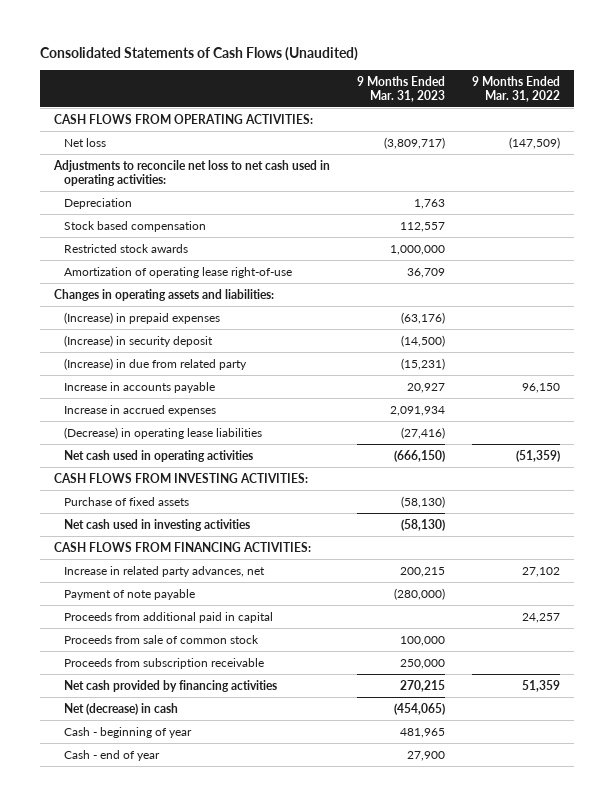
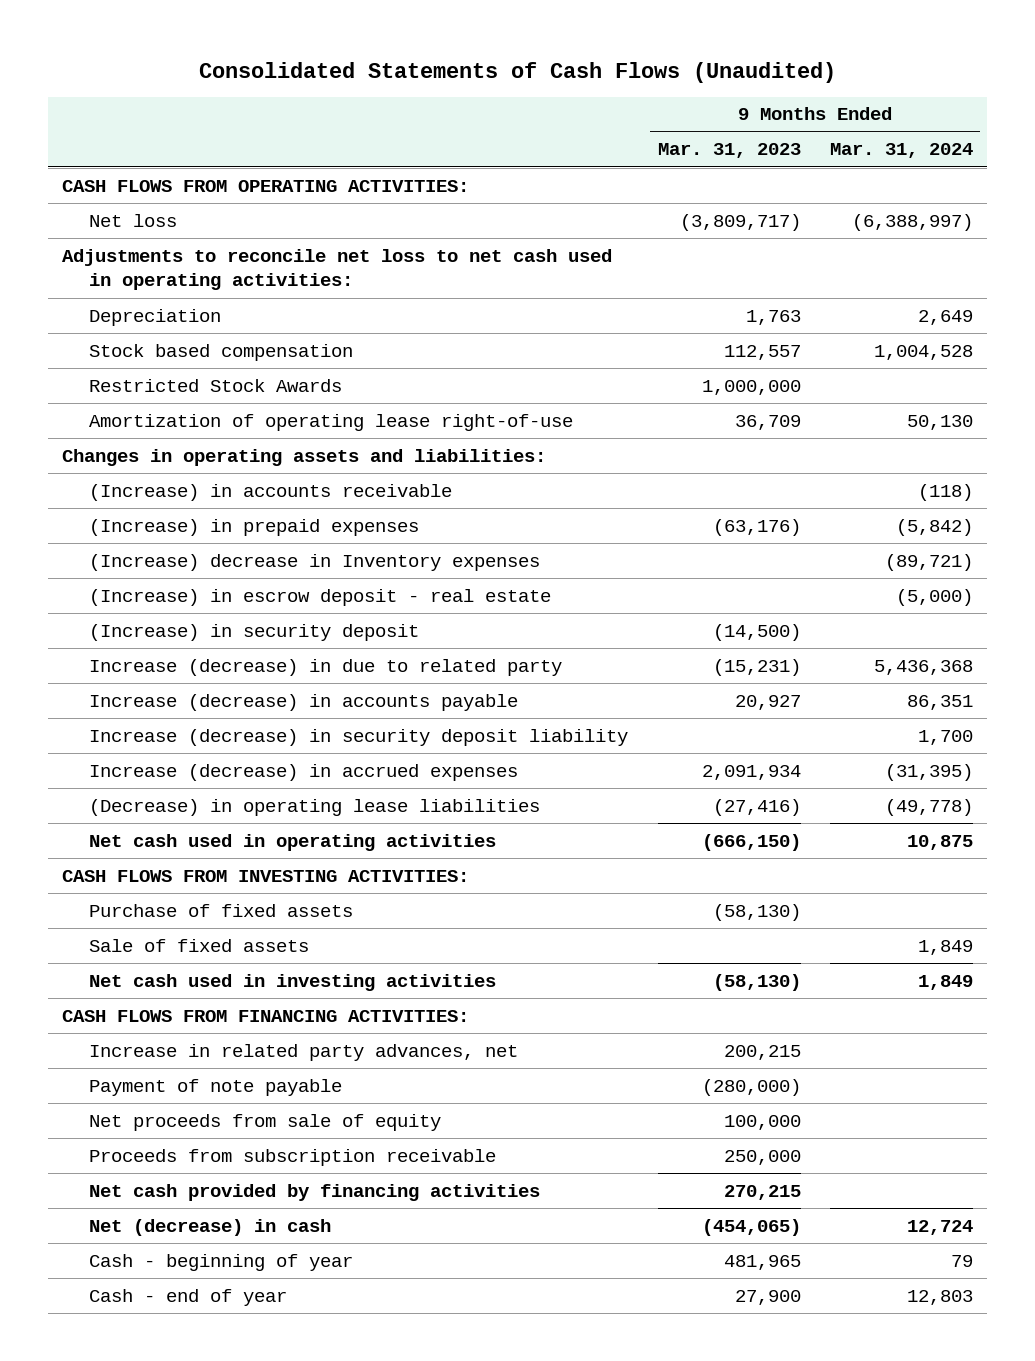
- | 9 Months Ended Mar. 31, 2023 | 9 Months Ended Mar. 31, 2022
+ | 9 Months Ended Mar. 31, 2023 | 9 Months Ended Mar. 31, 2024
- Restricted stock awards | 1,000,000 |
+ Restricted Stock Awards | 1,000,000 |
+ (Increase) in accounts receivable | | (118)
+ (Increase) decrease in Inventory expenses | | (89,721)
+ (Increase) in escrow deposit - real estate | | (5,000)
- (Increase) in due from related party | (15,231) |
- Increase in accounts payable | 20,927 | 96,150
- Increase in accrued expenses | 2,091,934 |
+ Increase (decrease) in due to related party | (15,231) | 5,436,368
+ Increase (decrease) in accounts payable | 20,927 | 86,351
+ Increase (decrease) in security deposit liability | | 1,700
+ Increase (decrease) in accrued expenses | 2,091,934 | (31,395)
+ Sale of fixed assets | | 1,849
- Proceeds from additional paid in capital | | 24,257
- Proceeds from sale of common stock | 100,000 |
+ Net proceeds from sale of equity | 100,000 |

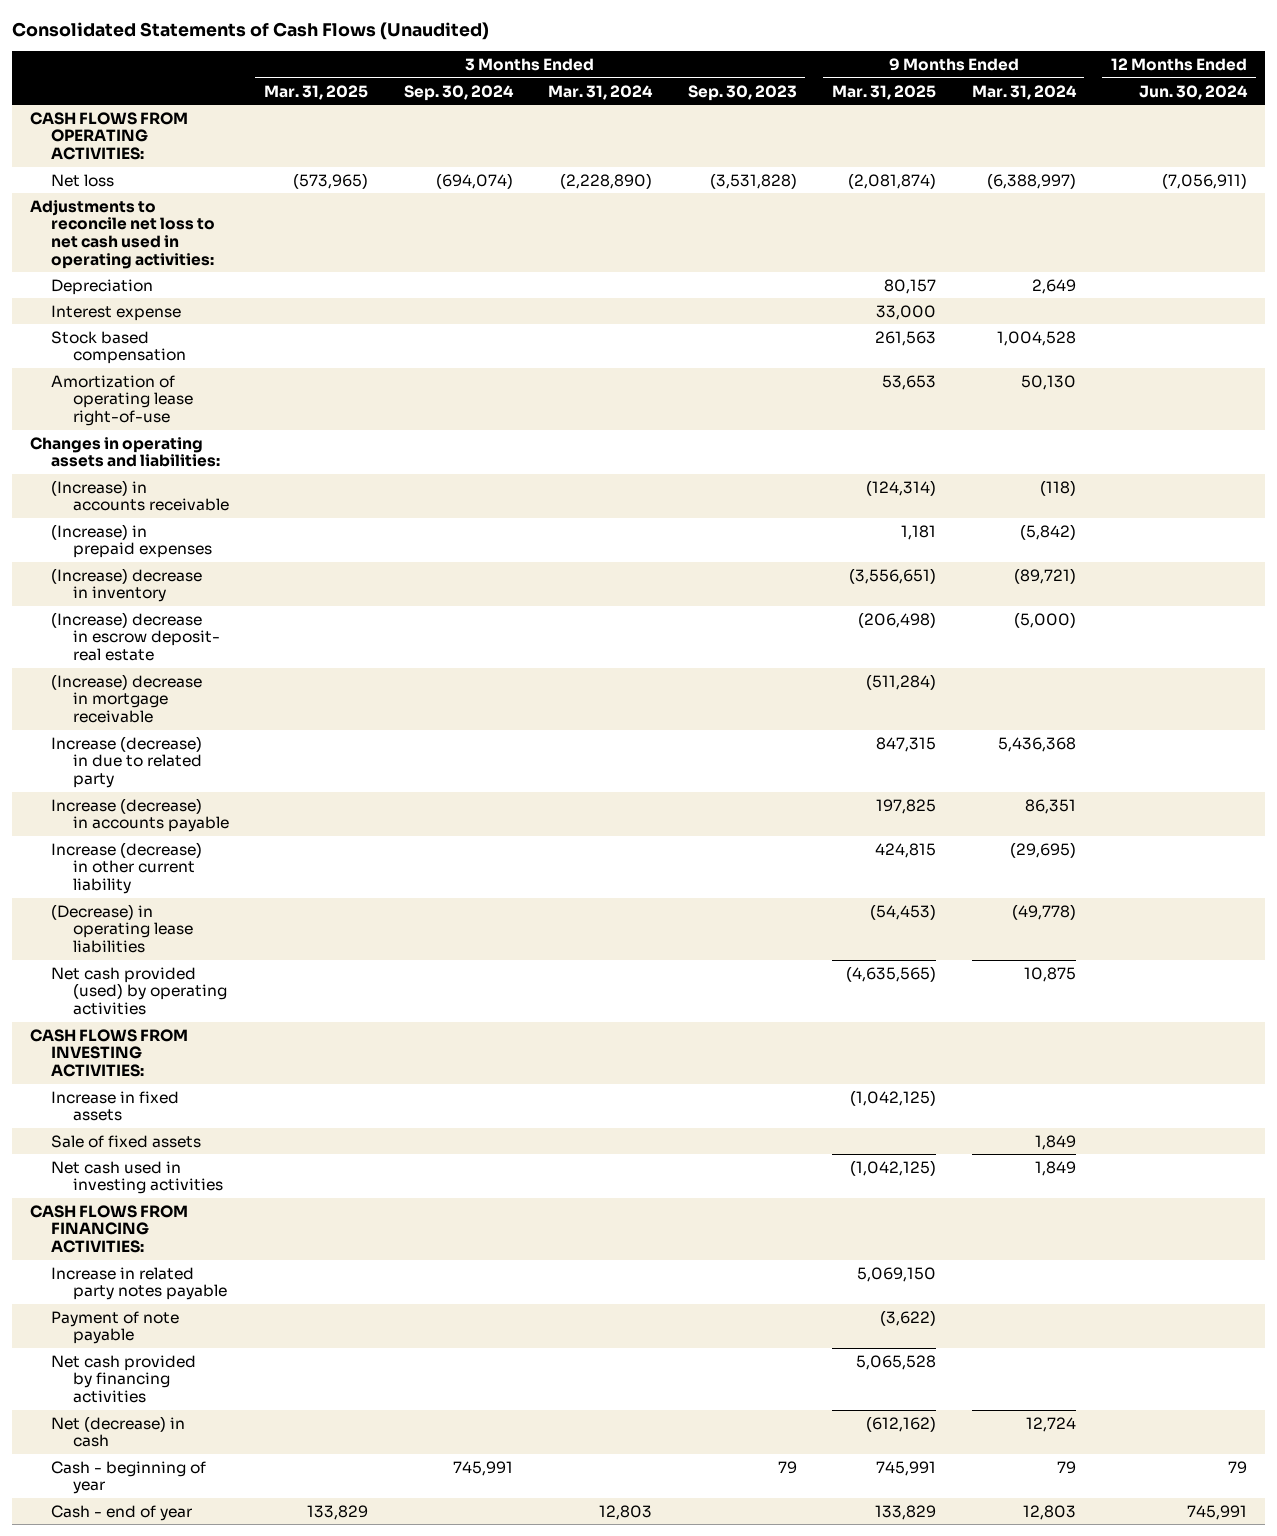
- | 9 Months Ended Mar. 31, 2023 | 9 Months Ended Mar. 31, 2024
+ | 3 Months Ended Mar. 31, 2025 | 3 Months Ended Sep. 30, 2024 | 3 Months Ended Mar. 31, 2024 | 3 Months Ended Sep. 30, 2023 | 9 Months Ended Mar. 31, 2025 | 9 Months Ended Mar. 31, 2024 | 12 Months Ended Jun. 30, 2024
+ Interest expense | | | | | 33,000 | |
- Restricted Stock Awards | 1,000,000 |
- (Increase) decrease in Inventory expenses | | (89,721)
- (Increase) in escrow deposit - real estate | | (5,000)
- (Increase) in security deposit | (14,500) |
+ (Increase) decrease in inventory | | | | | (3,556,651) | (89,721) |
+ (Increase) decrease in escrow deposit- real estate | | | | | (206,498) | (5,000) |
+ (Increase) decrease in mortgage receivable | | | | | (511,284) | |
- Increase (decrease) in security deposit liability | | 1,700
- Increase (decrease) in accrued expenses | 2,091,934 | (31,395)
+ Increase (decrease) in other current liability | | | | | 424,815 | (29,695) |
- Net cash used in operating activities | (666,150) | 10,875
+ Net cash provided (used) by operating activities | | | | | (4,635,565) | 10,875 |
- Purchase of fixed assets | (58,130) |
+ Increase in fixed assets | | | | | (1,042,125) | |
- Increase in related party advances, net | 200,215 |
+ Increase in related party notes payable | | | | | 5,069,150 | |
- Net proceeds from sale of equity | 100,000 |
- Proceeds from subscription receivable | 250,000 |

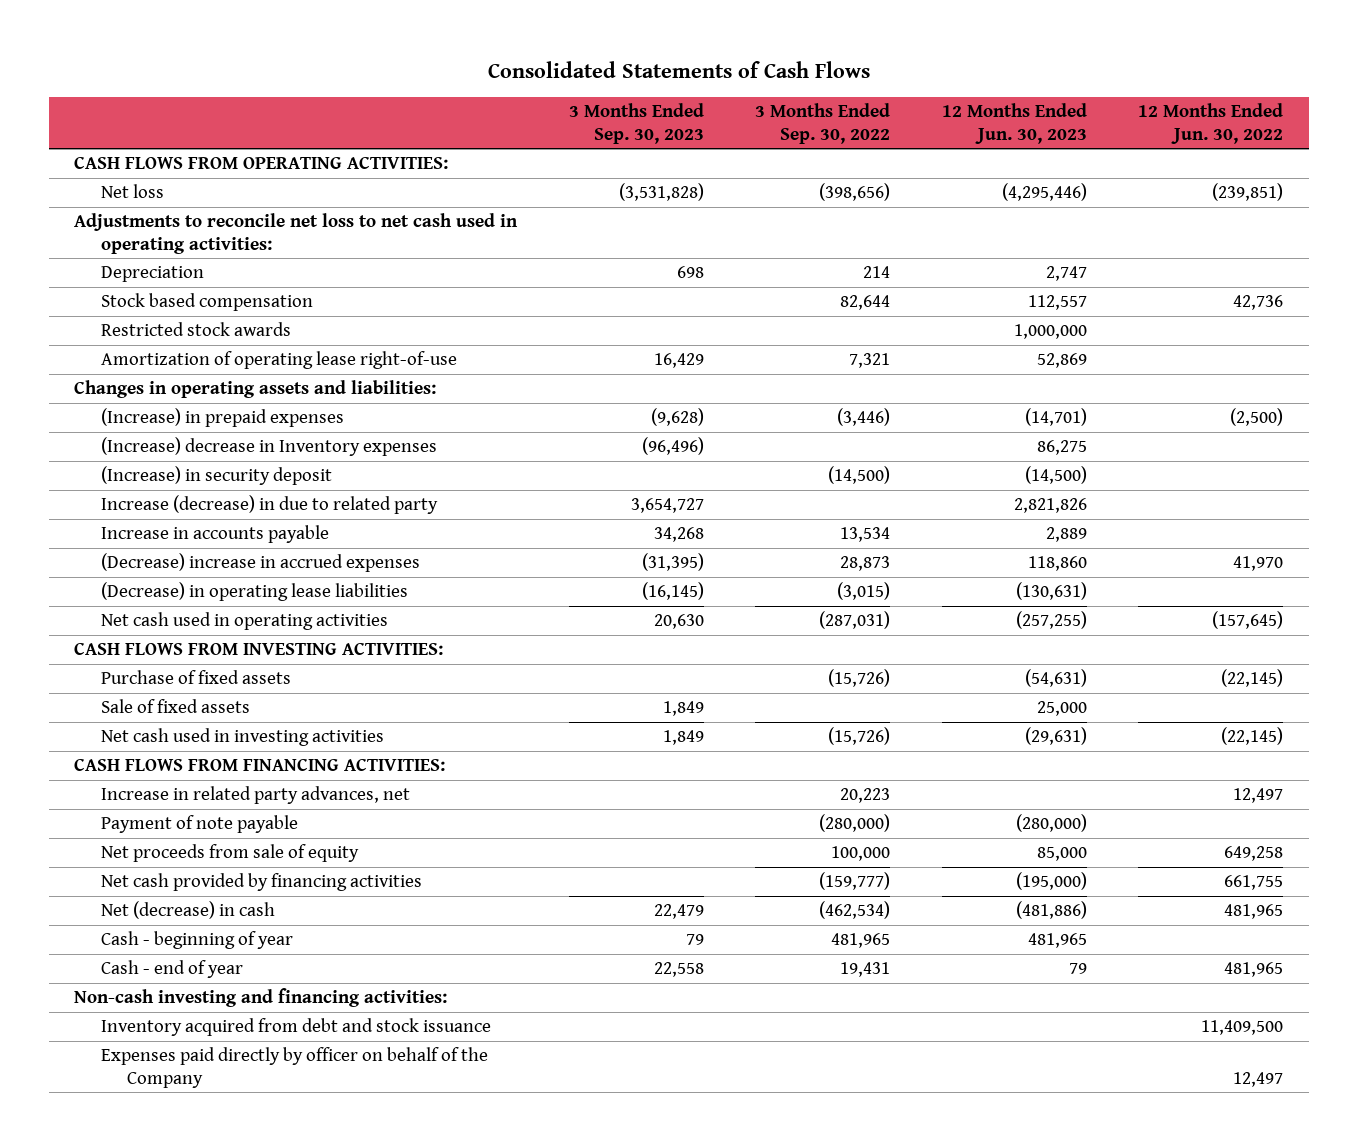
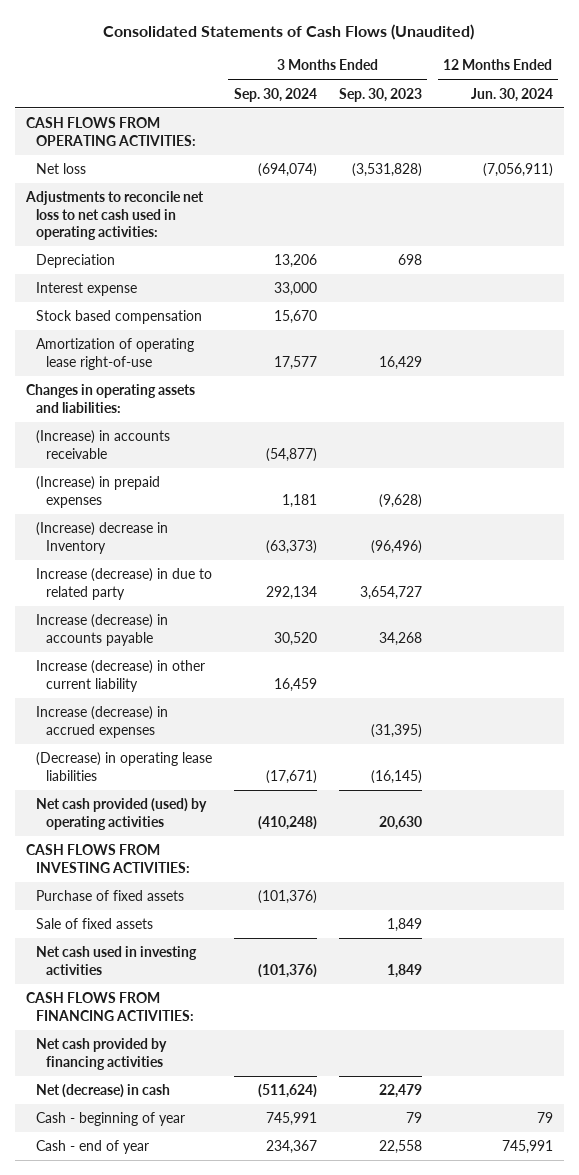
- Consolidated Statements of Cash Flows
+ Consolidated Statements of Cash Flows (Unaudited)
- | 3 Months Ended Sep. 30, 2023 | 3 Months Ended Sep. 30, 2022 | 12 Months Ended Jun. 30, 2023 | 12 Months Ended Jun. 30, 2022
+ | 3 Months Ended Sep. 30, 2024 | 3 Months Ended Sep. 30, 2023 | 12 Months Ended Jun. 30, 2024
+ Interest expense | 33,000 | |
- Restricted stock awards | | | 1,000,000 |
+ (Increase) in accounts receivable | (54,877) | |
- (Increase) decrease in Inventory expenses | (96,496) | | 86,275 |
- (Increase) in security deposit | | (14,500) | (14,500) |
+ (Increase) decrease in Inventory | (63,373) | (96,496) |
- Increase in accounts payable | 34,268 | 13,534 | 2,889 |
- (Decrease) increase in accrued expenses | (31,395) | 28,873 | 118,860 | 41,970
+ Increase (decrease) in accounts payable | 30,520 | 34,268 |
+ Increase (decrease) in other current liability | 16,459 | |
+ Increase (decrease) in accrued expenses | | (31,395) |
- Net cash used in operating activities | 20,630 | (287,031) | (257,255) | (157,645)
+ Net cash provided (used) by operating activities | (410,248) | 20,630 |
- Increase in related party advances, net | | 20,223 | | 12,497
- Payment of note payable | | (280,000) | (280,000) |
- Net proceeds from sale of equity | | 100,000 | 85,000 | 649,258
- Non-cash investing and financing activities:
- Inventory acquired from debt and stock issuance | | | | 11,409,500
- Expenses paid directly by officer on behalf of the Company | | | | 12,497

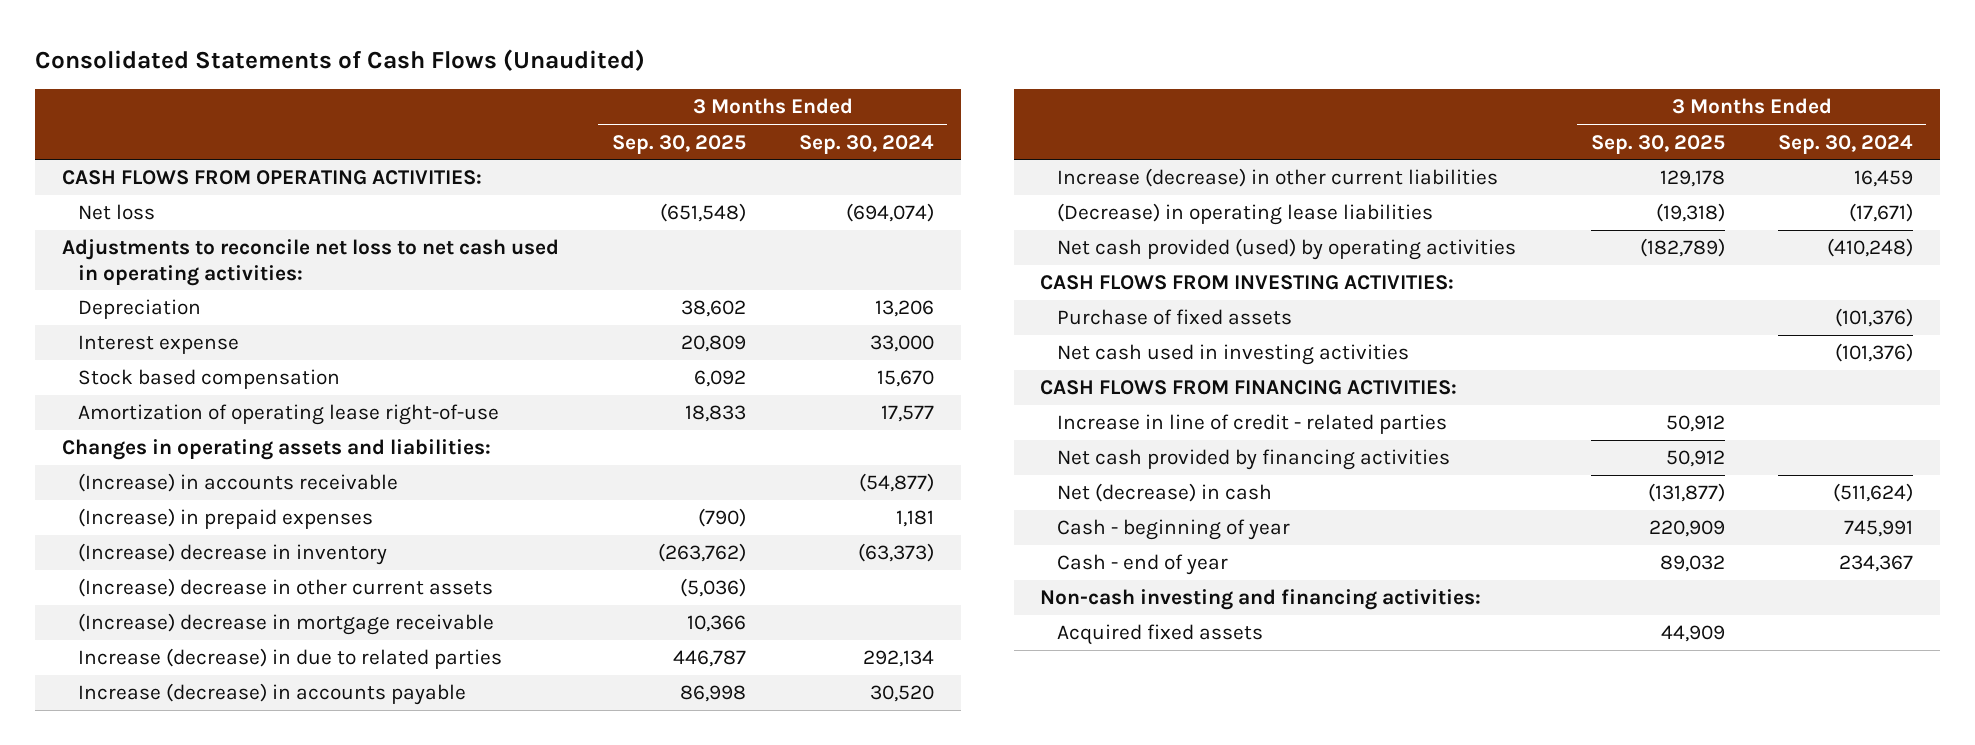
- | 3 Months Ended Sep. 30, 2024 | 3 Months Ended Sep. 30, 2023 | 12 Months Ended Jun. 30, 2024
+ | 3 Months Ended Sep. 30, 2025 | 3 Months Ended Sep. 30, 2024
- (Increase) decrease in Inventory | (63,373) | (96,496) |
- Increase (decrease) in due to related party | 292,134 | 3,654,727 |
+ (Increase) decrease in inventory | (263,762) | (63,373)
+ (Increase) decrease in other current assets | (5,036) |
+ (Increase) decrease in mortgage receivable | 10,366 |
+ Increase (decrease) in due to related parties | 446,787 | 292,134
- Increase (decrease) in other current liability | 16,459 | |
- Increase (decrease) in accrued expenses | | (31,395) |
+ Increase (decrease) in other current liabilities | 129,178 | 16,459
- Sale of fixed assets | | 1,849 |
+ Increase in line of credit - related parties | 50,912 |
+ Non-cash investing and financing activities:
+ Acquired fixed assets | 44,909 |

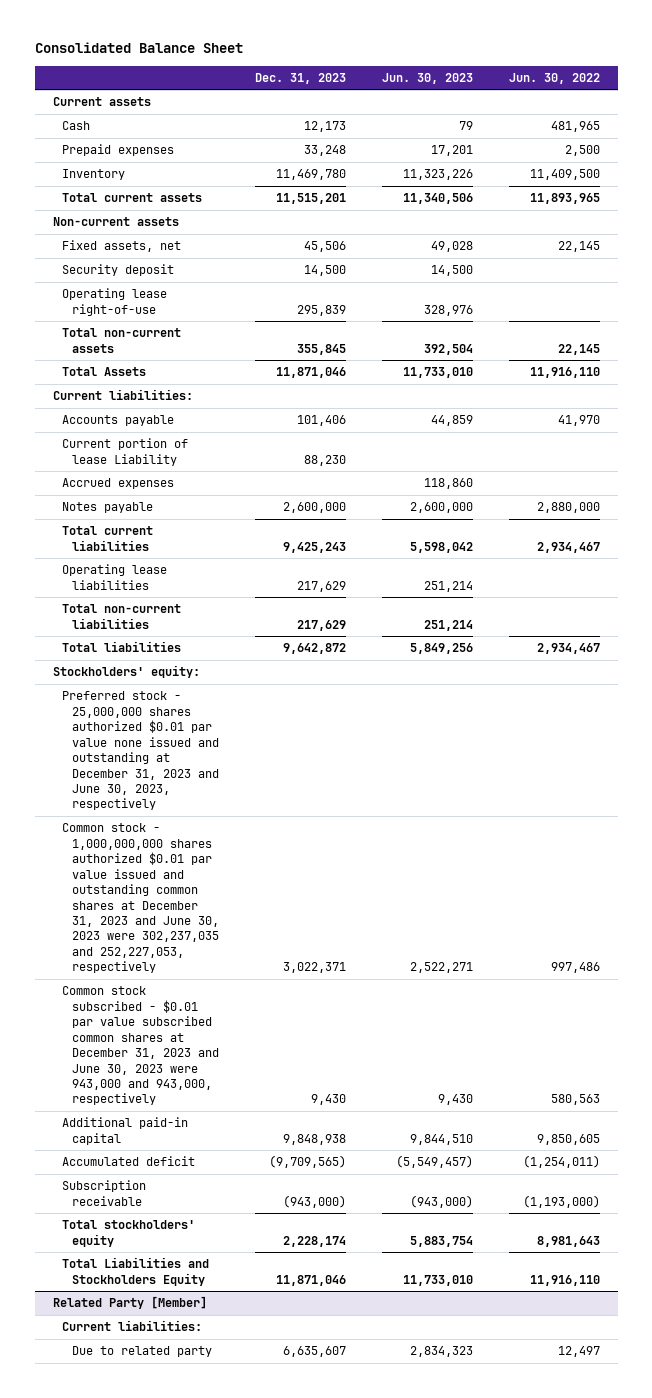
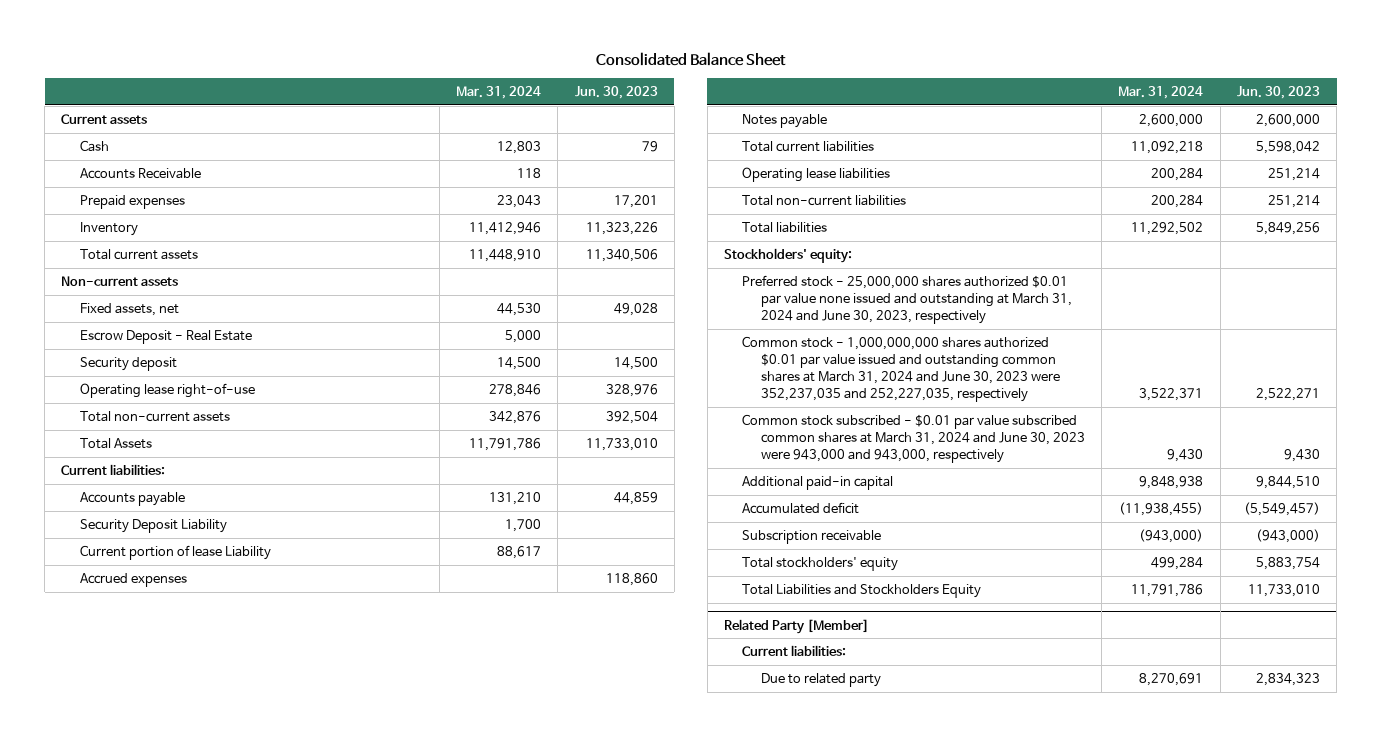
- | Dec. 31, 2023 | Jun. 30, 2023 | Jun. 30, 2022
+ | Mar. 31, 2024 | Jun. 30, 2023
+ Accounts Receivable | 118 |
+ Escrow Deposit - Real Estate | 5,000 |
+ Security Deposit Liability | 1,700 |
- Preferred stock - 25,000,000 shares authorized $0.01 par value none issued and outstanding at December 31, 2023 and June 30, 2023, respectively
- Common stock - 1,000,000,000 shares authorized $0.01 par value issued and outstanding common shares at December 31, 2023 and June 30, 2023 were 302,237,035 and 252,227,053, respectively | 3,022,371 | 2,522,271 | 997,486
- Common stock subscribed - $0.01 par value subscribed common shares at December 31, 2023 and June 30, 2023 were 943,000 and 943,000, respectively | 9,430 | 9,430 | 580,563
+ Preferred stock - 25,000,000 shares authorized $0.01 par value none issued and outstanding at March 31, 2024 and June 30, 2023, respectively
+ Common stock - 1,000,000,000 shares authorized $0.01 par value issued and outstanding common shares at March 31, 2024 and June 30, 2023 were 352,237,035 and 252,227,035, respectively | 3,522,371 | 2,522,271
+ Common stock subscribed - $0.01 par value subscribed common shares at March 31, 2024 and June 30, 2023 were 943,000 and 943,000, respectively | 9,430 | 9,430

